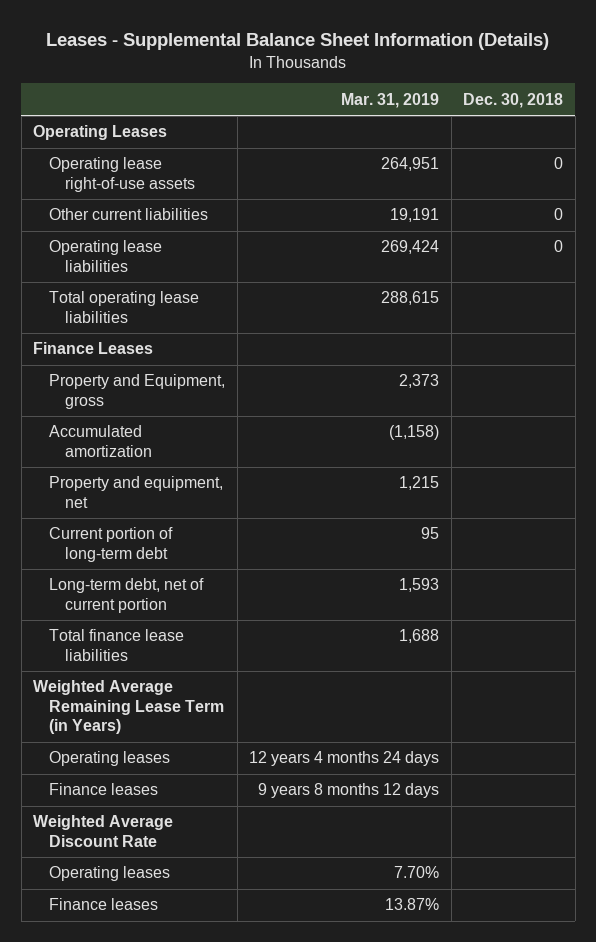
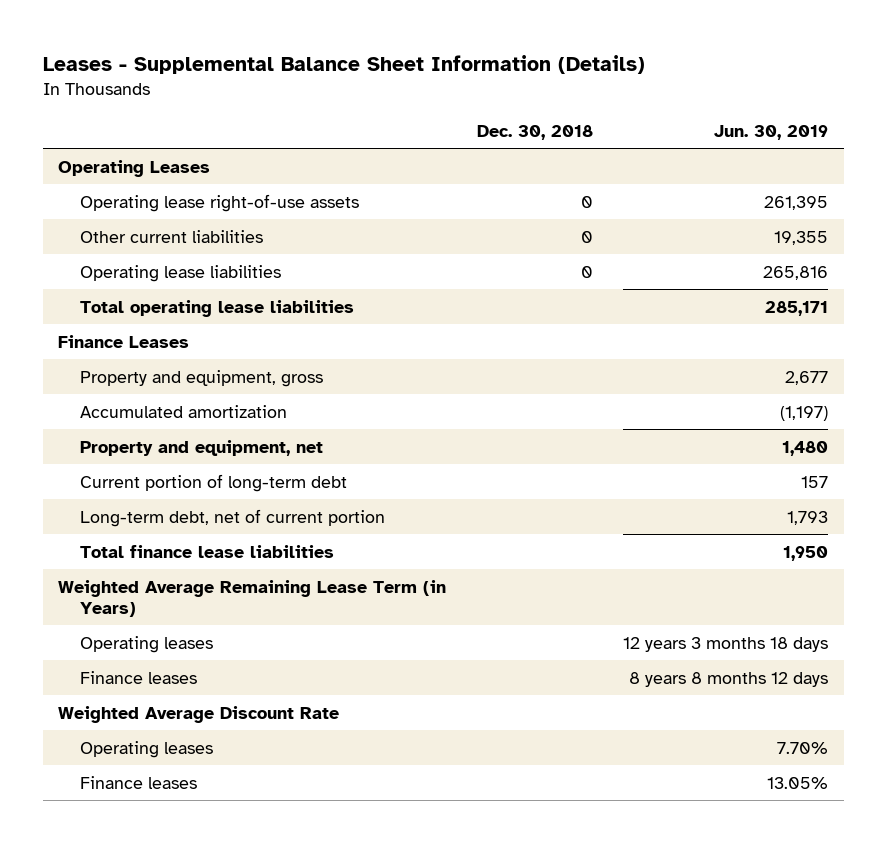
- | Mar. 31, 2019 | Dec. 30, 2018
+ | Dec. 30, 2018 | Jun. 30, 2019
- Property and Equipment, gross | 2,373 |
+ Property and equipment, gross | | 2,677

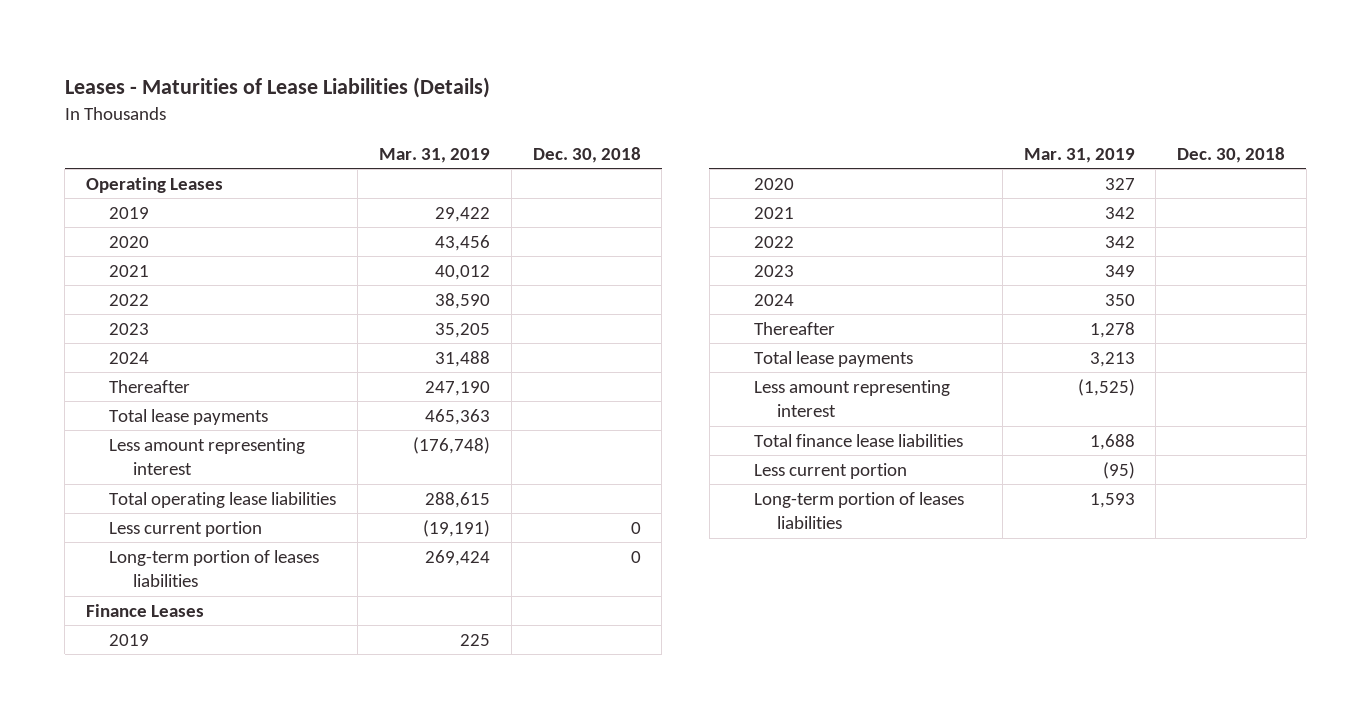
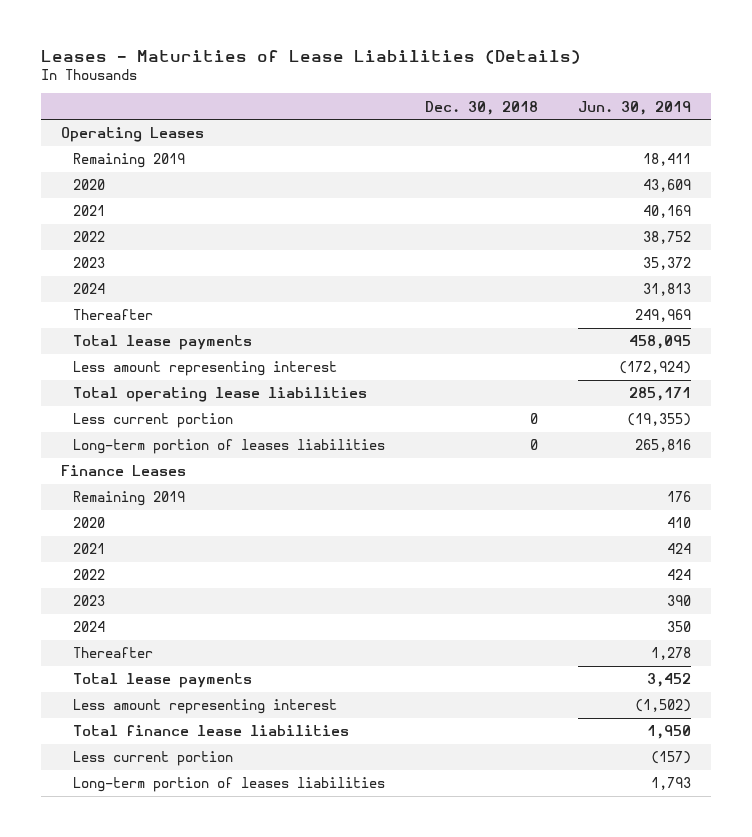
- | Mar. 31, 2019 | Dec. 30, 2018
+ | Dec. 30, 2018 | Jun. 30, 2019
- 2019 | 29,422 |
+ Remaining 2019 | | 18,411
- 2019 | 225 |
+ Remaining 2019 | | 176

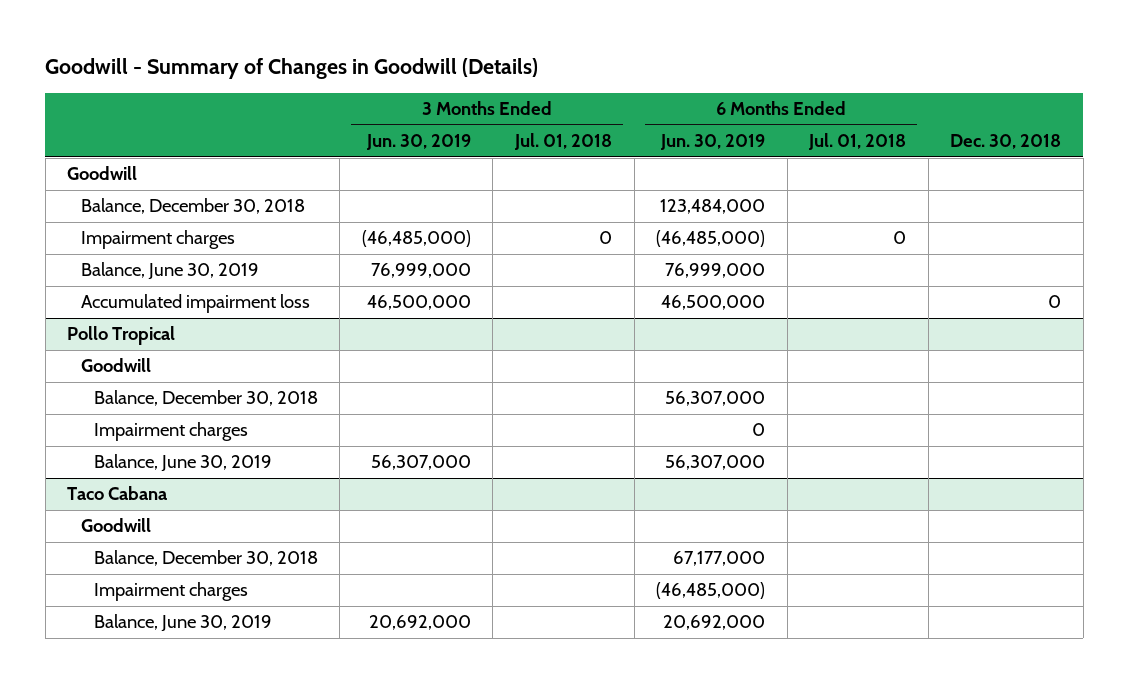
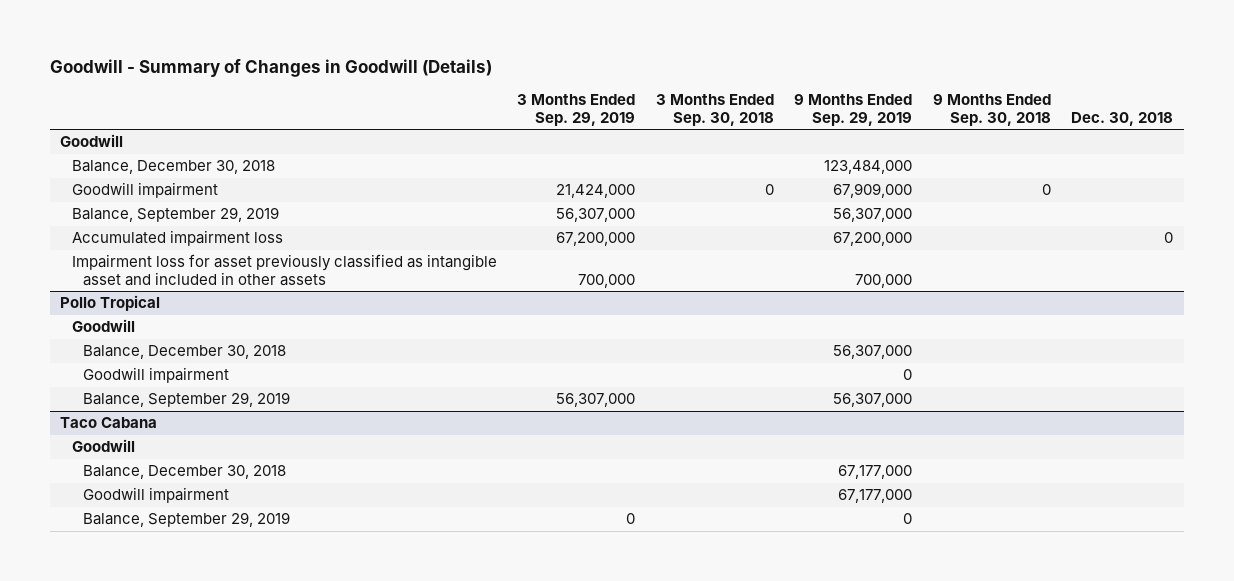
- | 3 Months Ended Jun. 30, 2019 | 3 Months Ended Jul. 01, 2018 | 6 Months Ended Jun. 30, 2019 | 6 Months Ended Jul. 01, 2018 | Dec. 30, 2018
+ | 3 Months Ended Sep. 29, 2019 | 3 Months Ended Sep. 30, 2018 | 9 Months Ended Sep. 29, 2019 | 9 Months Ended Sep. 30, 2018 | Dec. 30, 2018
- Impairment charges | (46,485,000) | 0 | (46,485,000) | 0 |
- Balance, June 30, 2019 | 76,999,000 | | 76,999,000 | |
+ Goodwill impairment | 21,424,000 | 0 | 67,909,000 | 0 |
+ Balance, September 29, 2019 | 56,307,000 | | 56,307,000 | |
+ Impairment loss for asset previously classified as intangible asset and included in other assets | 700,000 | | 700,000 | |
@ Pollo Tropical
- Impairment charges | | | 0 | |
- Balance, June 30, 2019 | 56,307,000 | | 56,307,000 | |
+ Goodwill impairment | | | 0 | |
+ Balance, September 29, 2019 | 56,307,000 | | 56,307,000 | |
@ Taco Cabana
- Impairment charges | | | (46,485,000) | |
- Balance, June 30, 2019 | 20,692,000 | | 20,692,000 | |
+ Goodwill impairment | | | 67,177,000 | |
+ Balance, September 29, 2019 | 0 | | 0 | |

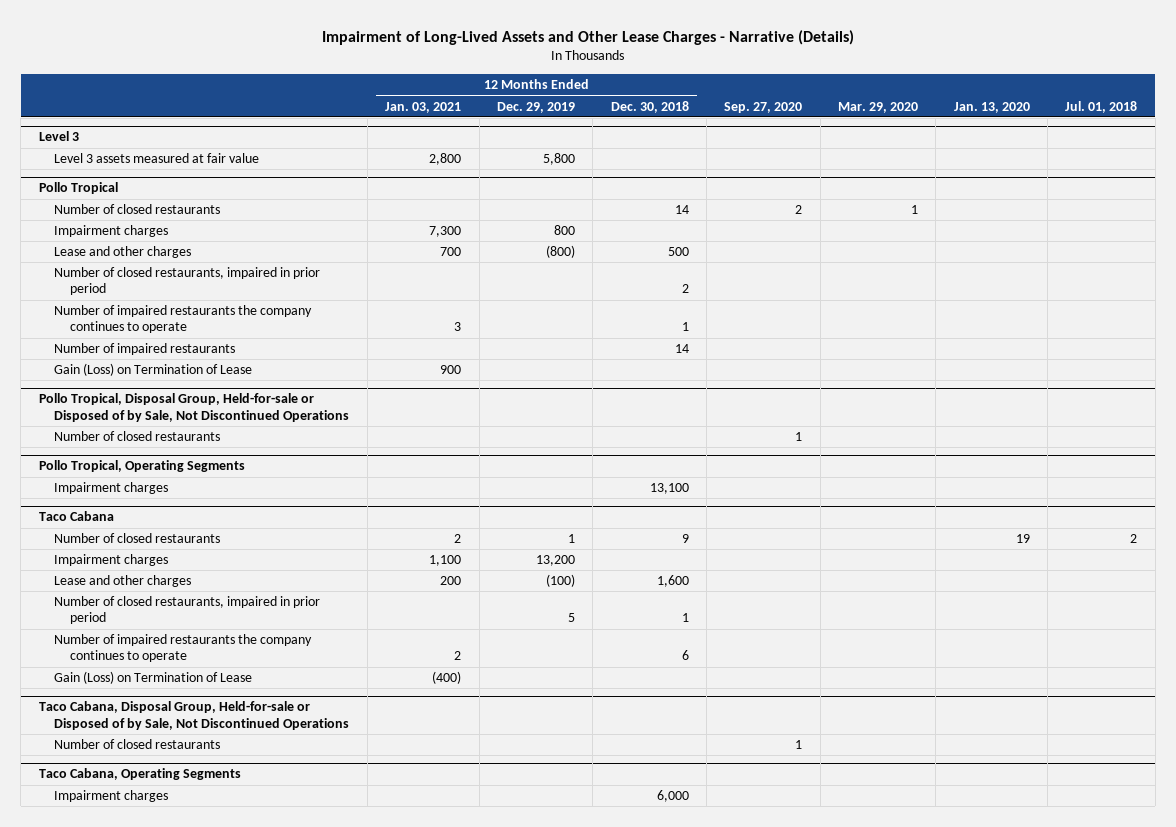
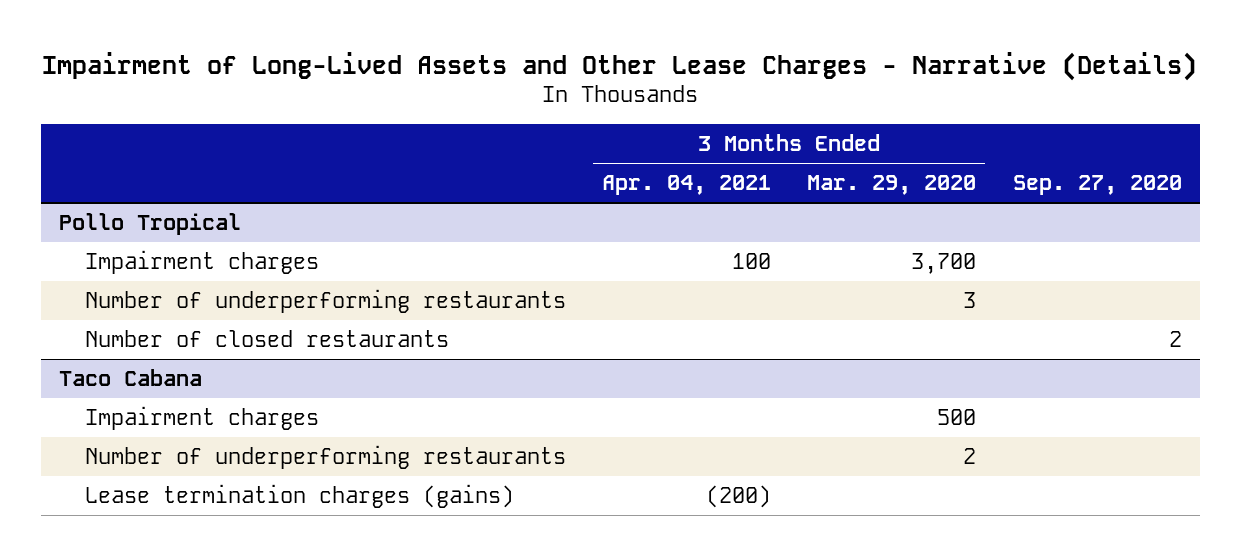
- | 12 Months Ended Jan. 03, 2021 | 12 Months Ended Dec. 29, 2019 | 12 Months Ended Dec. 30, 2018 | Sep. 27, 2020 | Mar. 29, 2020 | Jan. 13, 2020 | Jul. 01, 2018
+ | 3 Months Ended Apr. 04, 2021 | 3 Months Ended Mar. 29, 2020 | Sep. 27, 2020
- Level 3
- Level 3 assets measured at fair value | 2,800 | 5,800 | | | | |
@ Pollo Tropical
- Lease and other charges | 700 | (800) | 500 | | | |
- Number of closed restaurants, impaired in prior period | | | 2 | | | |
- Number of impaired restaurants the company continues to operate | 3 | | 1 | | | |
- Number of impaired restaurants | | | 14 | | | |
- Gain (Loss) on Termination of Lease | 900 | | | | | |
- Pollo Tropical, Disposal Group, Held-for-sale or Disposed of by Sale, Not Discontinued Operations
- Number of closed restaurants | | | | 1 | | |
- Pollo Tropical, Operating Segments
- Impairment charges | | | 13,100 | | | |
@ Pollo Tropical
+ Number of underperforming restaurants | | 3 |
moved down: Number of closed restaurants | | | 2
@ Taco Cabana
- Number of closed restaurants | 2 | 1 | 9 | | | 19 | 2
- Lease and other charges | 200 | (100) | 1,600 | | | |
- Number of closed restaurants, impaired in prior period | | 5 | 1 | | | |
- Number of impaired restaurants the company continues to operate | 2 | | 6 | | | |
- Gain (Loss) on Termination of Lease | (400) | | | | | |
- Taco Cabana, Disposal Group, Held-for-sale or Disposed of by Sale, Not Discontinued Operations
- Number of closed restaurants | | | | 1 | | |
- Taco Cabana, Operating Segments
- Impairment charges | | | 6,000 | | | |
@ Taco Cabana
+ Number of underperforming restaurants | | 2 |
+ Lease termination charges (gains) | (200) | |

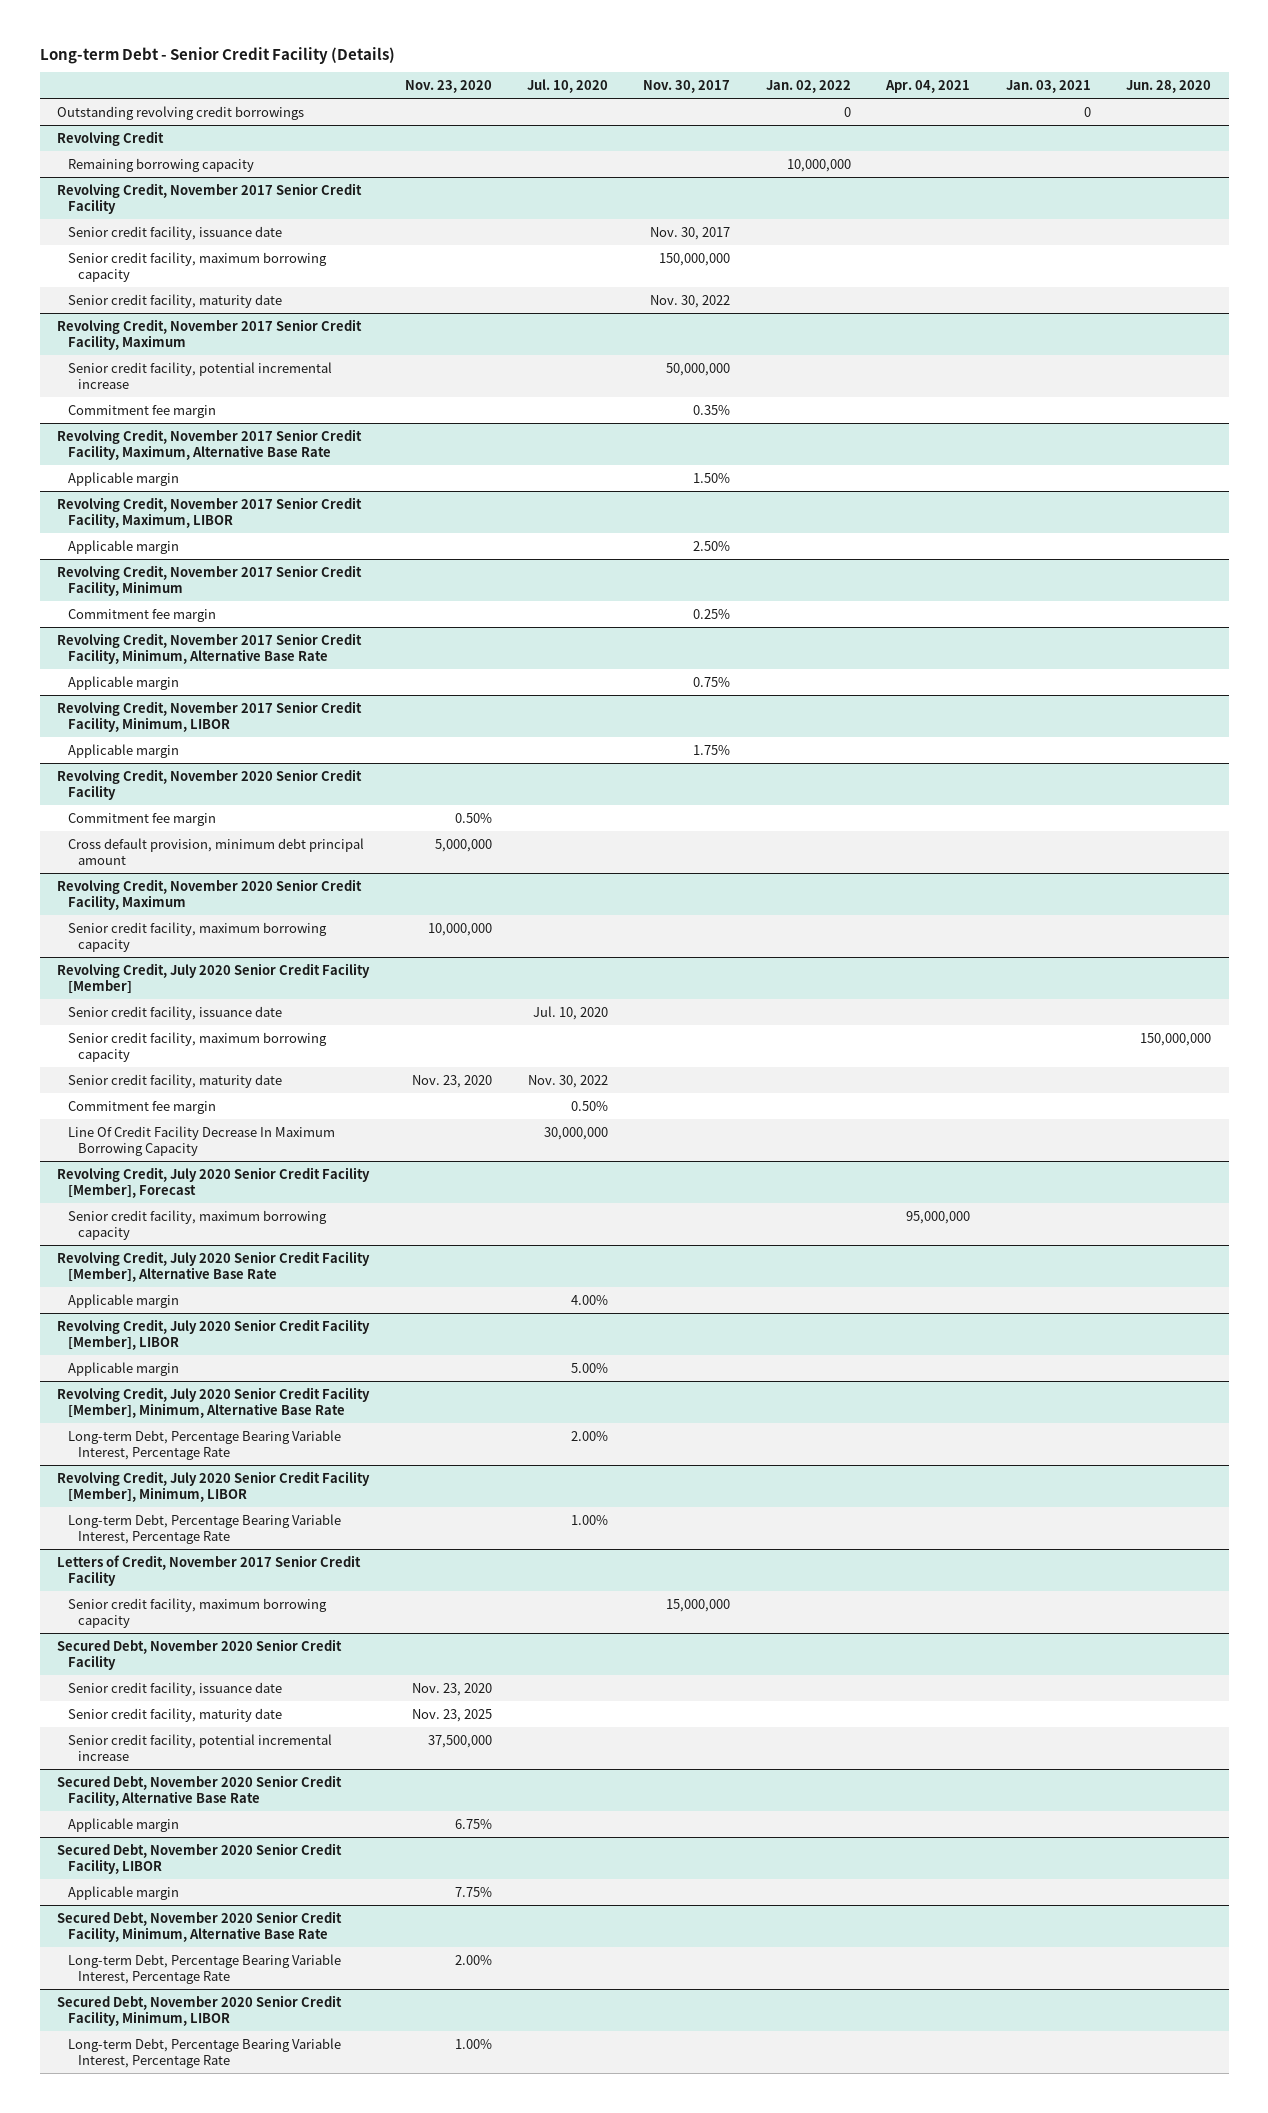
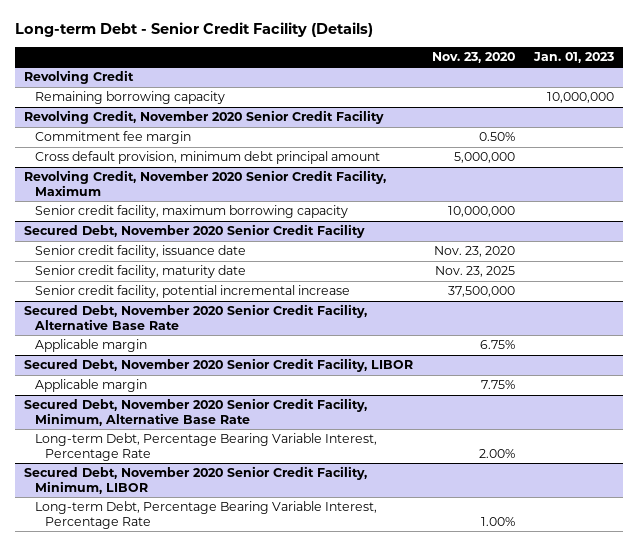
- | Nov. 23, 2020 | Jul. 10, 2020 | Nov. 30, 2017 | Jan. 02, 2022 | Apr. 04, 2021 | Jan. 03, 2021 | Jun. 28, 2020
+ | Nov. 23, 2020 | Jan. 01, 2023
- Outstanding revolving credit borrowings | | | | 0 | | 0 |
- Revolving Credit, November 2017 Senior Credit Facility
- Senior credit facility, issuance date | | | Nov. 30, 2017 | | | |
- Senior credit facility, maximum borrowing capacity | | | 150,000,000 | | | |
- Senior credit facility, maturity date | | | Nov. 30, 2022 | | | |
- Revolving Credit, November 2017 Senior Credit Facility, Maximum
- Senior credit facility, potential incremental increase | | | 50,000,000 | | | |
- Commitment fee margin | | | 0.35% | | | |
- Revolving Credit, November 2017 Senior Credit Facility, Maximum, Alternative Base Rate
- Applicable margin | | | 1.50% | | | |
- Revolving Credit, November 2017 Senior Credit Facility, Maximum, LIBOR
- Applicable margin | | | 2.50% | | | |
- Revolving Credit, November 2017 Senior Credit Facility, Minimum
- Commitment fee margin | | | 0.25% | | | |
- Revolving Credit, November 2017 Senior Credit Facility, Minimum, Alternative Base Rate
- Applicable margin | | | 0.75% | | | |
- Revolving Credit, November 2017 Senior Credit Facility, Minimum, LIBOR
- Applicable margin | | | 1.75% | | | |
- Revolving Credit, July 2020 Senior Credit Facility [Member]
- Senior credit facility, issuance date | | Jul. 10, 2020 | | | | |
- Senior credit facility, maximum borrowing capacity | | | | | | | 150,000,000
- Senior credit facility, maturity date | Nov. 23, 2020 | Nov. 30, 2022 | | | | |
- Commitment fee margin | | 0.50% | | | | |
- Line Of Credit Facility Decrease In Maximum Borrowing Capacity | | 30,000,000 | | | | |
- Revolving Credit, July 2020 Senior Credit Facility [Member], Forecast
- Senior credit facility, maximum borrowing capacity | | | | | 95,000,000 | |
- Revolving Credit, July 2020 Senior Credit Facility [Member], Alternative Base Rate
- Applicable margin | | 4.00% | | | | |
- Revolving Credit, July 2020 Senior Credit Facility [Member], LIBOR
- Applicable margin | | 5.00% | | | | |
- Revolving Credit, July 2020 Senior Credit Facility [Member], Minimum, Alternative Base Rate
- Long-term Debt, Percentage Bearing Variable Interest, Percentage Rate | | 2.00% | | | | |
- Revolving Credit, July 2020 Senior Credit Facility [Member], Minimum, LIBOR
- Long-term Debt, Percentage Bearing Variable Interest, Percentage Rate | | 1.00% | | | | |
- Letters of Credit, November 2017 Senior Credit Facility
- Senior credit facility, maximum borrowing capacity | | | 15,000,000 | | | |

